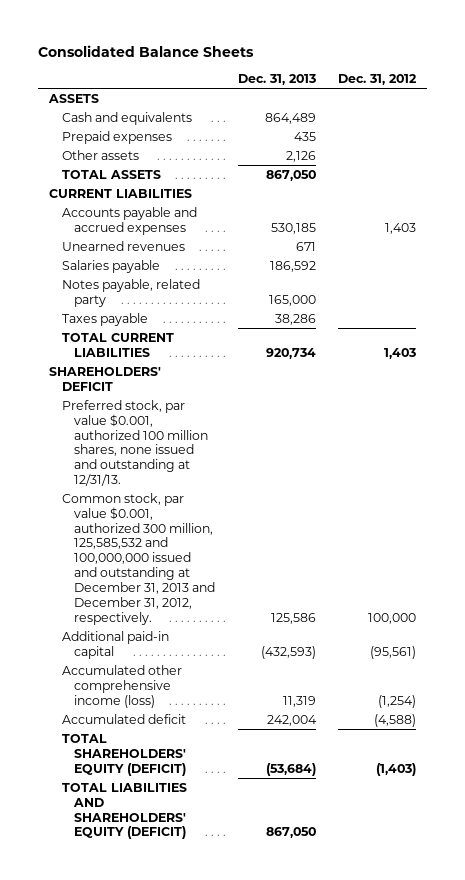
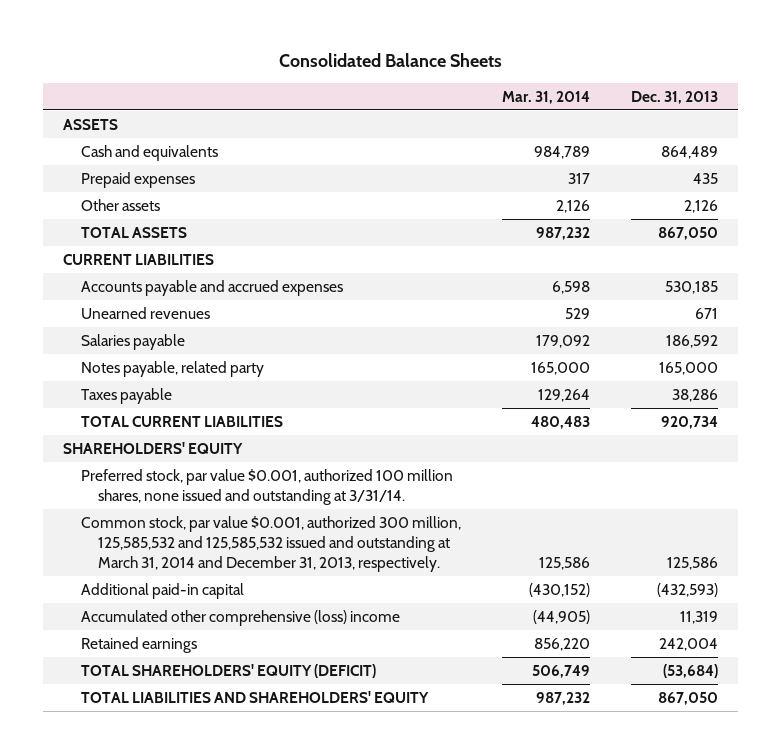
- | Dec. 31, 2013 | Dec. 31, 2012
+ | Mar. 31, 2014 | Dec. 31, 2013
- SHAREHOLDERS' DEFICIT
- Preferred stock, par value $0.001, authorized 100 million shares, none issued and outstanding at 12/31/13.
- Common stock, par value $0.001, authorized 300 million, 125,585,532 and 100,000,000 issued and outstanding at December 31, 2013 and December 31, 2012, respectively. | 125,586 | 100,000
+ SHAREHOLDERS' EQUITY
+ Preferred stock, par value $0.001, authorized 100 million shares, none issued and outstanding at 3/31/14.
+ Common stock, par value $0.001, authorized 300 million, 125,585,532 and 125,585,532 issued and outstanding at March 31, 2014 and December 31, 2013, respectively. | 125,586 | 125,586
- Accumulated other comprehensive income (loss) | 11,319 | (1,254)
- Accumulated deficit | 242,004 | (4,588)
+ Accumulated other comprehensive (loss) income | (44,905) | 11,319
+ Retained earnings | 856,220 | 242,004
- TOTAL LIABILITIES AND SHAREHOLDERS' EQUITY (DEFICIT) | 867,050 |
+ TOTAL LIABILITIES AND SHAREHOLDERS' EQUITY | 987,232 | 867,050

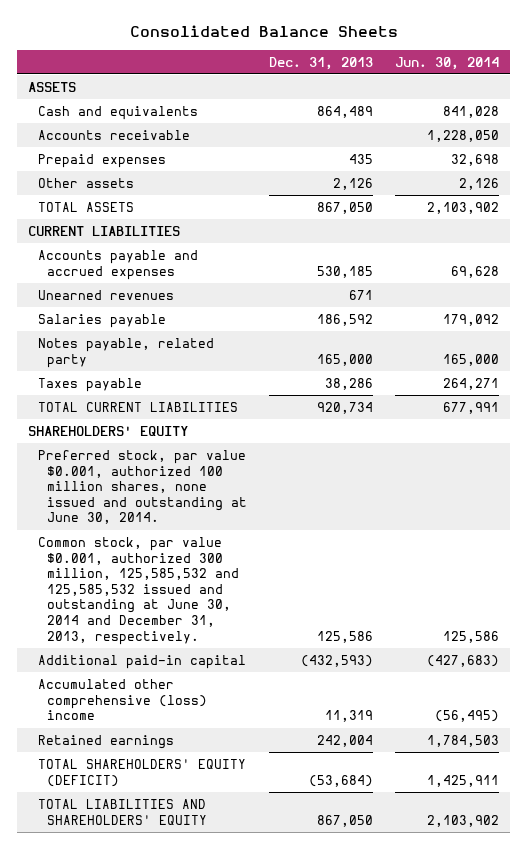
- | Mar. 31, 2014 | Dec. 31, 2013
+ | Dec. 31, 2013 | Jun. 30, 2014
+ Accounts receivable | | 1,228,050
- Preferred stock, par value $0.001, authorized 100 million shares, none issued and outstanding at 3/31/14.
- Common stock, par value $0.001, authorized 300 million, 125,585,532 and 125,585,532 issued and outstanding at March 31, 2014 and December 31, 2013, respectively. | 125,586 | 125,586
+ Preferred stock, par value $0.001, authorized 100 million shares, none issued and outstanding at June 30, 2014.
+ Common stock, par value $0.001, authorized 300 million, 125,585,532 and 125,585,532 issued and outstanding at June 30, 2014 and December 31, 2013, respectively. | 125,586 | 125,586

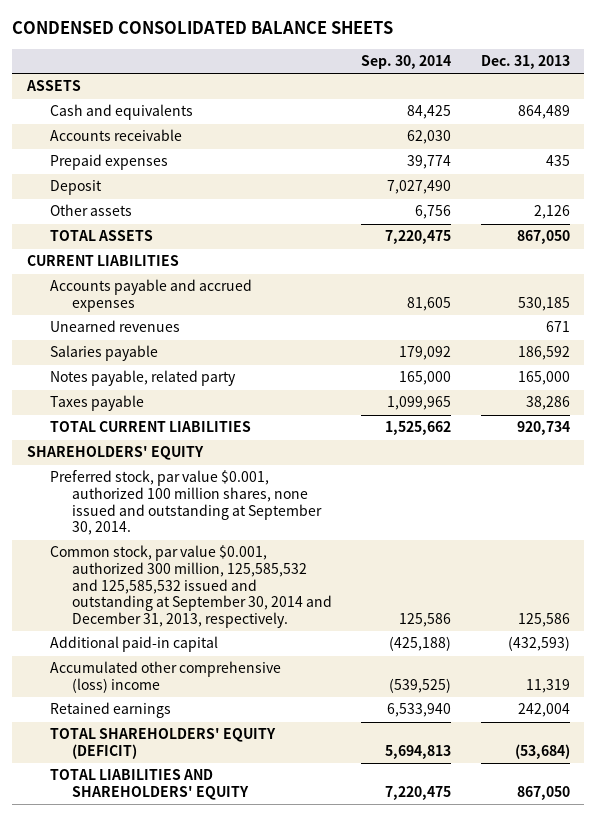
- Consolidated Balance Sheets
+ CONDENSED CONSOLIDATED BALANCE SHEETS
- | Dec. 31, 2013 | Jun. 30, 2014
+ | Sep. 30, 2014 | Dec. 31, 2013
+ Deposit | 7,027,490 |
- Preferred stock, par value $0.001, authorized 100 million shares, none issued and outstanding at June 30, 2014.
- Common stock, par value $0.001, authorized 300 million, 125,585,532 and 125,585,532 issued and outstanding at June 30, 2014 and December 31, 2013, respectively. | 125,586 | 125,586
+ Preferred stock, par value $0.001, authorized 100 million shares, none issued and outstanding at September 30, 2014.
+ Common stock, par value $0.001, authorized 300 million, 125,585,532 and 125,585,532 issued and outstanding at September 30, 2014 and December 31, 2013, respectively. | 125,586 | 125,586

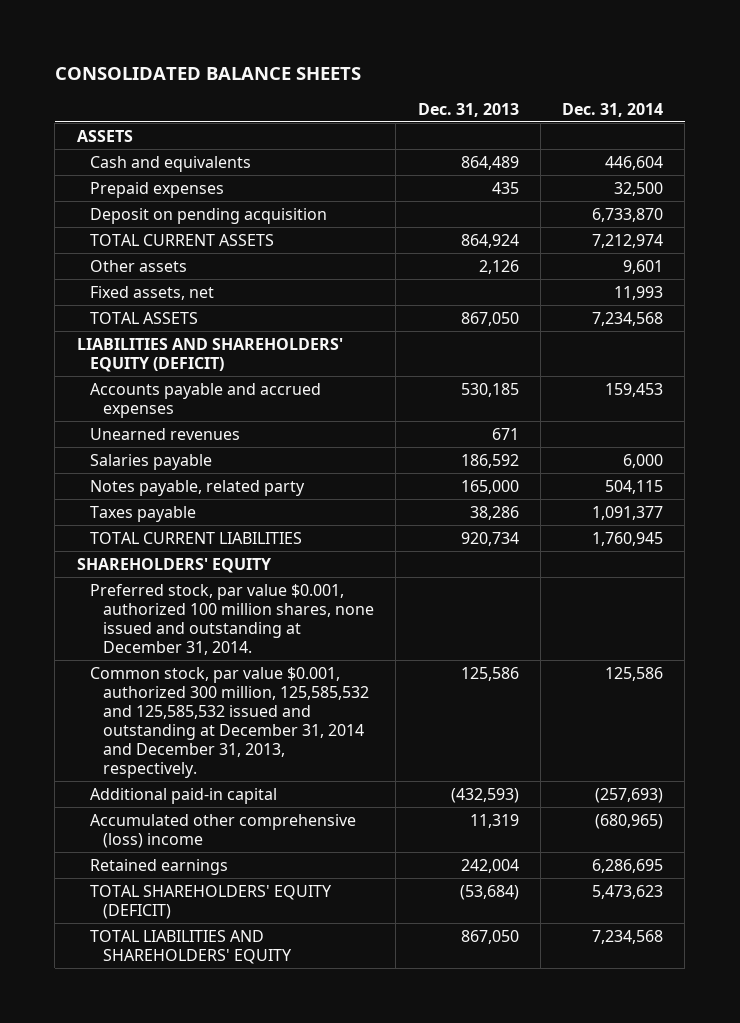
- CONDENSED CONSOLIDATED BALANCE SHEETS
+ CONSOLIDATED BALANCE SHEETS
- | Sep. 30, 2014 | Dec. 31, 2013
+ | Dec. 31, 2013 | Dec. 31, 2014
- Accounts receivable | 62,030 |
- Deposit | 7,027,490 |
+ Deposit on pending acquisition | | 6,733,870
+ TOTAL CURRENT ASSETS | 864,924 | 7,212,974
+ Fixed assets, net | | 11,993
- CURRENT LIABILITIES
+ LIABILITIES AND SHAREHOLDERS' EQUITY (DEFICIT)
- Preferred stock, par value $0.001, authorized 100 million shares, none issued and outstanding at September 30, 2014.
- Common stock, par value $0.001, authorized 300 million, 125,585,532 and 125,585,532 issued and outstanding at September 30, 2014 and December 31, 2013, respectively. | 125,586 | 125,586
+ Preferred stock, par value $0.001, authorized 100 million shares, none issued and outstanding at December 31, 2014.
+ Common stock, par value $0.001, authorized 300 million, 125,585,532 and 125,585,532 issued and outstanding at December 31, 2014 and December 31, 2013, respectively. | 125,586 | 125,586

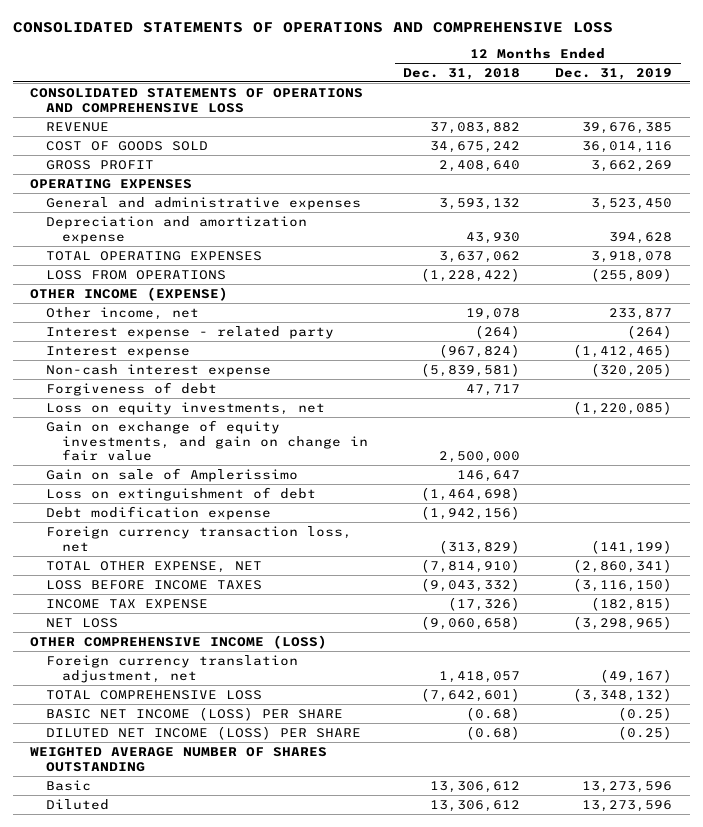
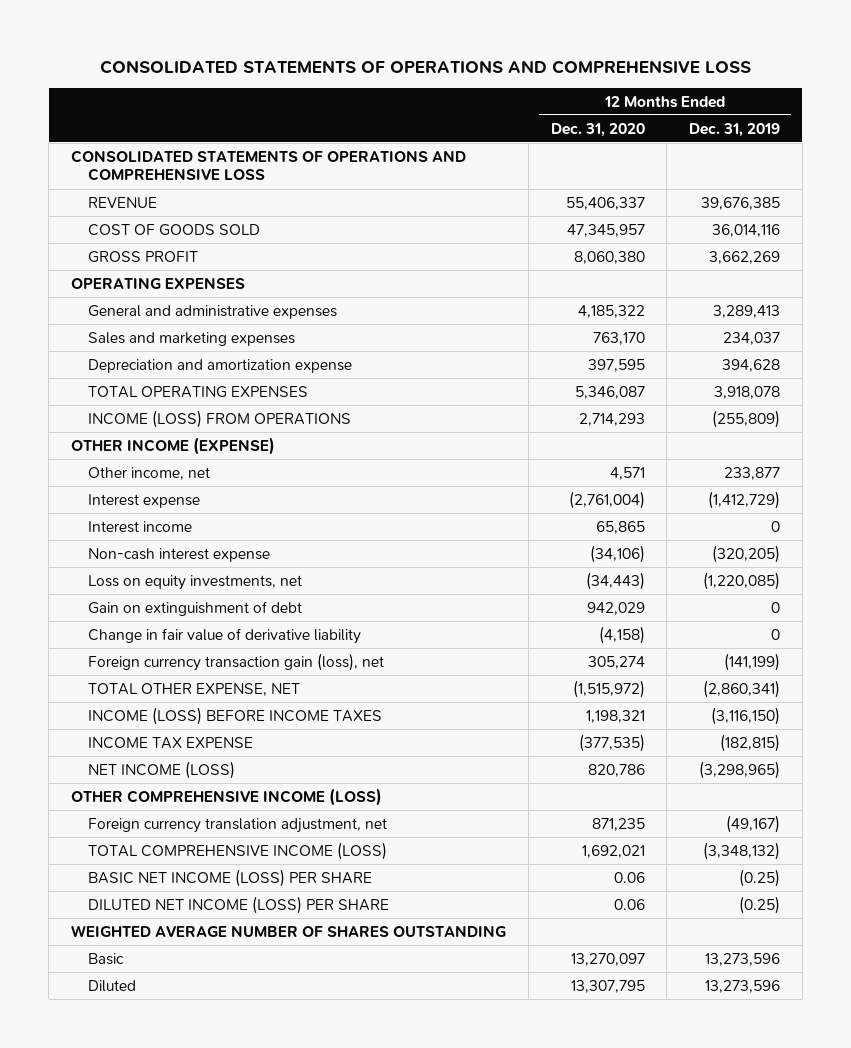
- | 12 Months Ended Dec. 31, 2018 | 12 Months Ended Dec. 31, 2019
+ | 12 Months Ended Dec. 31, 2020 | 12 Months Ended Dec. 31, 2019
- General and administrative expenses | 3,593,132 | 3,523,450
+ General and administrative expenses | 4,185,322 | 3,289,413
+ Sales and marketing expenses | 763,170 | 234,037
- LOSS FROM OPERATIONS | (1,228,422) | (255,809)
+ INCOME (LOSS) FROM OPERATIONS | 2,714,293 | (255,809)
- Interest expense - related party | (264) | (264)
- Interest expense | (967,824) | (1,412,465)
+ Interest expense | (2,761,004) | (1,412,729)
+ Interest income | 65,865 | 0
- Forgiveness of debt | 47,717 |
- Gain on exchange of equity investments, and gain on change in fair value | 2,500,000 |
- Gain on sale of Amplerissimo | 146,647 |
- Loss on extinguishment of debt | (1,464,698) |
- Debt modification expense | (1,942,156) |
- Foreign currency transaction loss, net | (313,829) | (141,199)
+ Gain on extinguishment of debt | 942,029 | 0
+ Change in fair value of derivative liability | (4,158) | 0
+ Foreign currency transaction gain (loss), net | 305,274 | (141,199)
- LOSS BEFORE INCOME TAXES | (9,043,332) | (3,116,150)
+ INCOME (LOSS) BEFORE INCOME TAXES | 1,198,321 | (3,116,150)
- NET LOSS | (9,060,658) | (3,298,965)
+ NET INCOME (LOSS) | 820,786 | (3,298,965)
- TOTAL COMPREHENSIVE LOSS | (7,642,601) | (3,348,132)
+ TOTAL COMPREHENSIVE INCOME (LOSS) | 1,692,021 | (3,348,132)

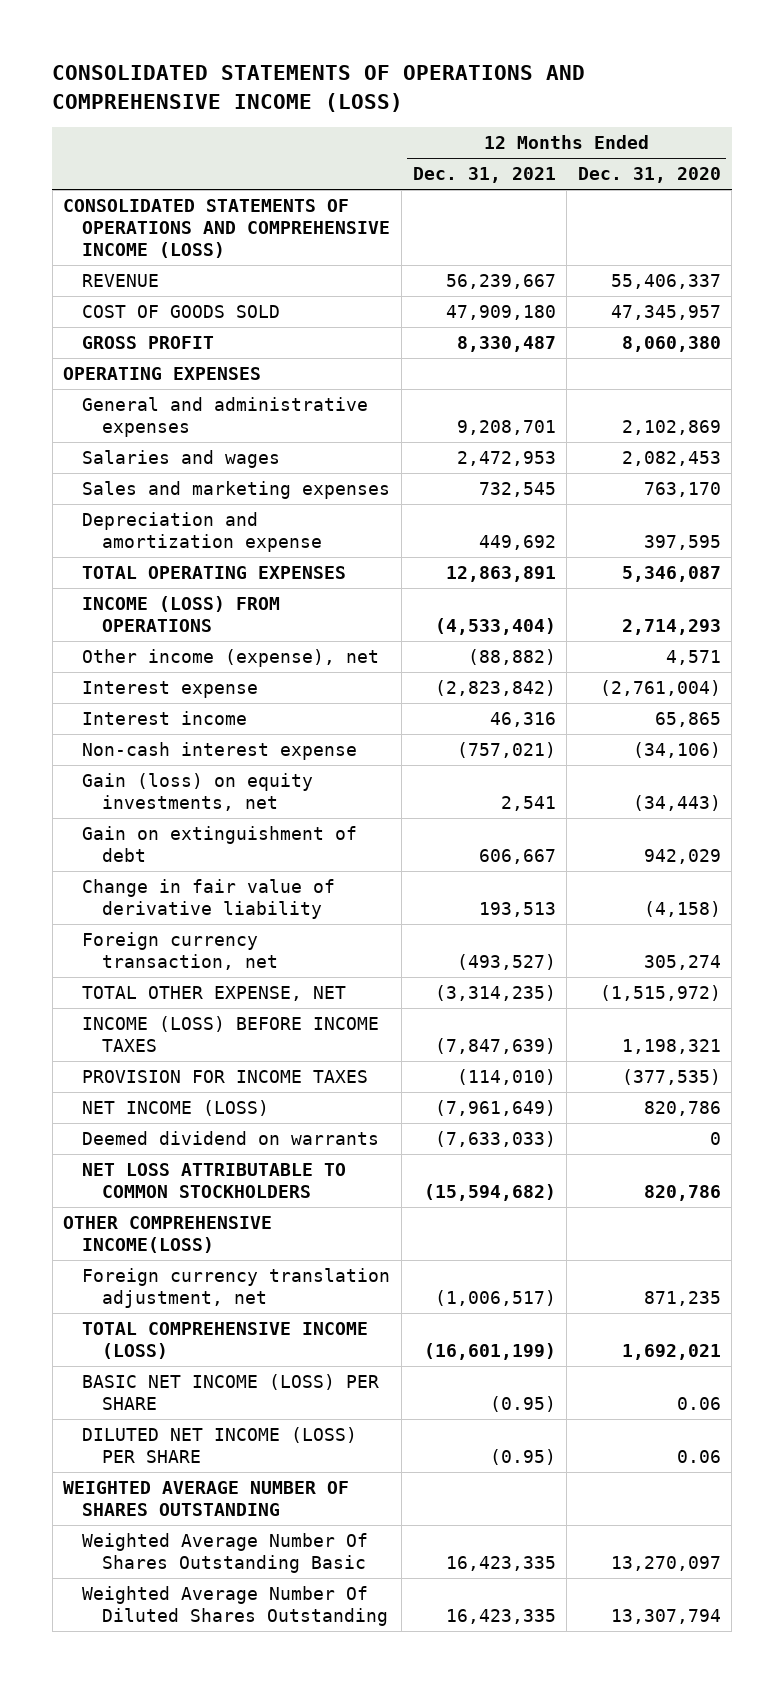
- CONSOLIDATED STATEMENTS OF OPERATIONS AND COMPREHENSIVE LOSS
+ CONSOLIDATED STATEMENTS OF OPERATIONS AND COMPREHENSIVE INCOME (LOSS)
- | 12 Months Ended Dec. 31, 2020 | 12 Months Ended Dec. 31, 2019
+ | 12 Months Ended Dec. 31, 2021 | 12 Months Ended Dec. 31, 2020
- CONSOLIDATED STATEMENTS OF OPERATIONS AND COMPREHENSIVE LOSS
+ CONSOLIDATED STATEMENTS OF OPERATIONS AND COMPREHENSIVE INCOME (LOSS)
- General and administrative expenses | 4,185,322 | 3,289,413
+ General and administrative expenses | 9,208,701 | 2,102,869
+ Salaries and wages | 2,472,953 | 2,082,453
- OTHER INCOME (EXPENSE)
- Other income, net | 4,571 | 233,877
+ Other income (expense), net | (88,882) | 4,571
- Loss on equity investments, net | (34,443) | (1,220,085)
+ Gain (loss) on equity investments, net | 2,541 | (34,443)
- Foreign currency transaction gain (loss), net | 305,274 | (141,199)
+ Foreign currency transaction, net | (493,527) | 305,274
- INCOME TAX EXPENSE | (377,535) | (182,815)
+ PROVISION FOR INCOME TAXES | (114,010) | (377,535)
- OTHER COMPREHENSIVE INCOME (LOSS)
+ Deemed dividend on warrants | (7,633,033) | 0
+ NET LOSS ATTRIBUTABLE TO COMMON STOCKHOLDERS | (15,594,682) | 820,786
+ OTHER COMPREHENSIVE INCOME(LOSS)
- Basic | 13,270,097 | 13,273,596
- Diluted | 13,307,795 | 13,273,596
+ Weighted Average Number Of Shares Outstanding Basic | 16,423,335 | 13,270,097
+ Weighted Average Number Of Diluted Shares Outstanding | 16,423,335 | 13,307,794

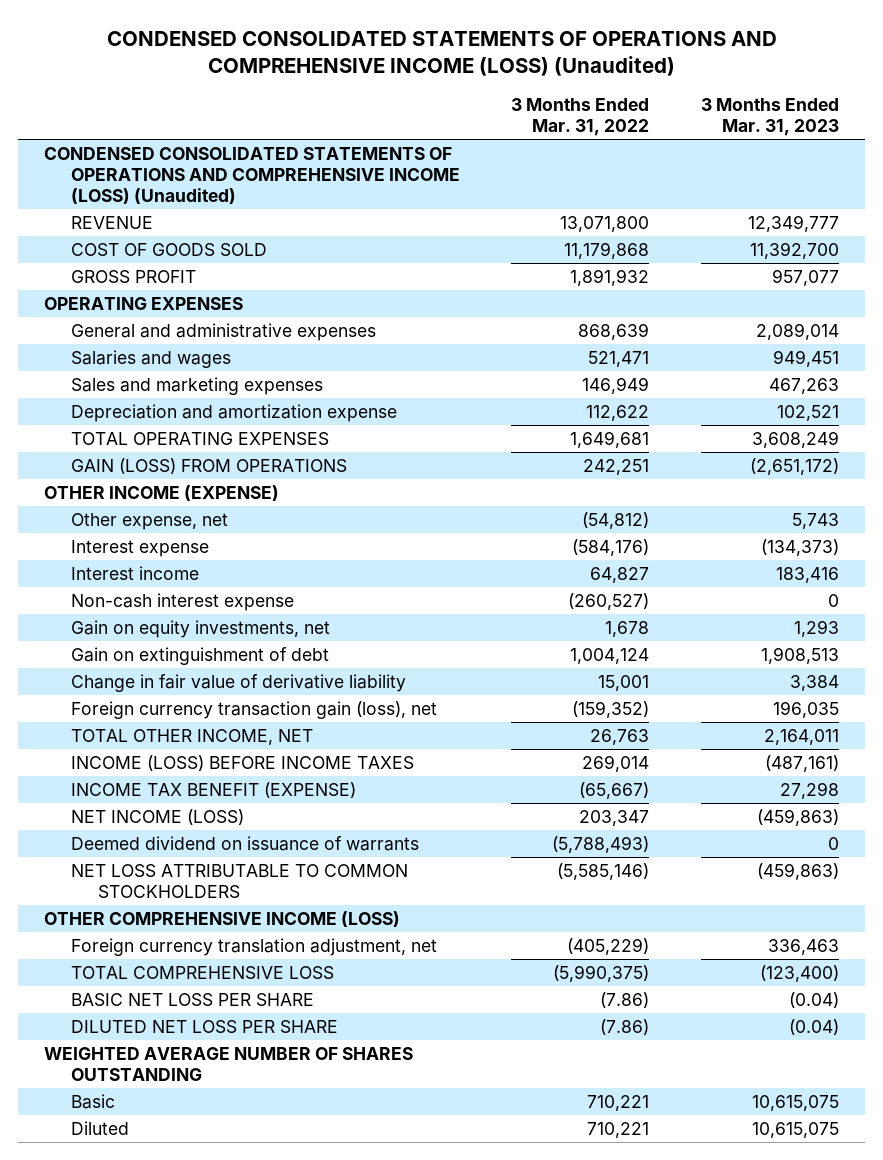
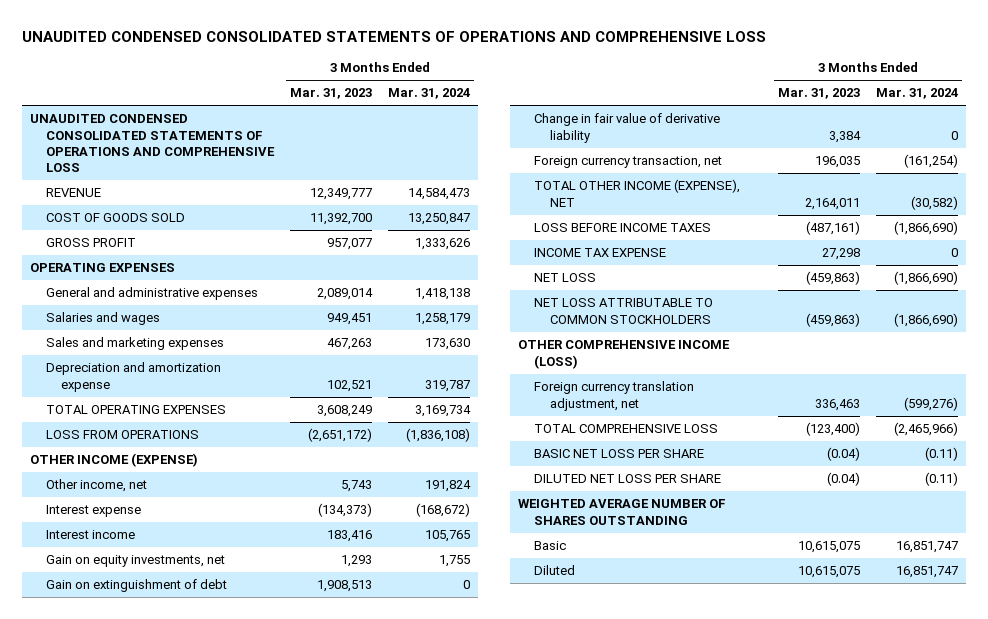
- CONDENSED CONSOLIDATED STATEMENTS OF OPERATIONS AND COMPREHENSIVE INCOME (LOSS) (Unaudited)
+ UNAUDITED CONDENSED CONSOLIDATED STATEMENTS OF OPERATIONS AND COMPREHENSIVE LOSS
- | 3 Months Ended Mar. 31, 2022 | 3 Months Ended Mar. 31, 2023
+ | 3 Months Ended Mar. 31, 2023 | 3 Months Ended Mar. 31, 2024
- CONDENSED CONSOLIDATED STATEMENTS OF OPERATIONS AND COMPREHENSIVE INCOME (LOSS) (Unaudited)
+ UNAUDITED CONDENSED CONSOLIDATED STATEMENTS OF OPERATIONS AND COMPREHENSIVE LOSS
- GAIN (LOSS) FROM OPERATIONS | 242,251 | (2,651,172)
+ LOSS FROM OPERATIONS | (2,651,172) | (1,836,108)
- Other expense, net | (54,812) | 5,743
+ Other income, net | 5,743 | 191,824
- Non-cash interest expense | (260,527) | 0
- Foreign currency transaction gain (loss), net | (159,352) | 196,035
- TOTAL OTHER INCOME, NET | 26,763 | 2,164,011
- INCOME (LOSS) BEFORE INCOME TAXES | 269,014 | (487,161)
- INCOME TAX BENEFIT (EXPENSE) | (65,667) | 27,298
- NET INCOME (LOSS) | 203,347 | (459,863)
- Deemed dividend on issuance of warrants | (5,788,493) | 0
+ Foreign currency transaction, net | 196,035 | (161,254)
+ TOTAL OTHER INCOME (EXPENSE), NET | 2,164,011 | (30,582)
+ LOSS BEFORE INCOME TAXES | (487,161) | (1,866,690)
+ INCOME TAX EXPENSE | 27,298 | 0
+ NET LOSS | (459,863) | (1,866,690)

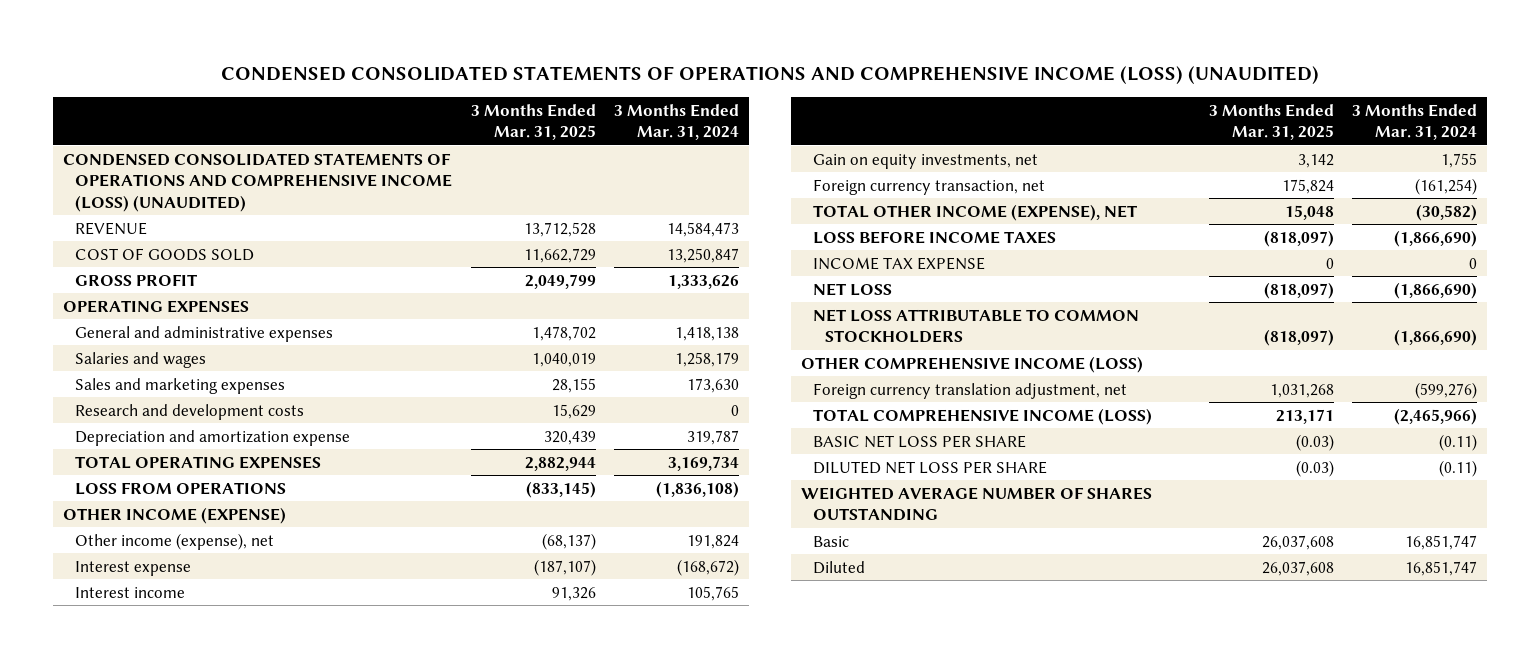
- UNAUDITED CONDENSED CONSOLIDATED STATEMENTS OF OPERATIONS AND COMPREHENSIVE LOSS
+ CONDENSED CONSOLIDATED STATEMENTS OF OPERATIONS AND COMPREHENSIVE INCOME (LOSS) (UNAUDITED)
- | 3 Months Ended Mar. 31, 2023 | 3 Months Ended Mar. 31, 2024
+ | 3 Months Ended Mar. 31, 2025 | 3 Months Ended Mar. 31, 2024
- UNAUDITED CONDENSED CONSOLIDATED STATEMENTS OF OPERATIONS AND COMPREHENSIVE LOSS
+ CONDENSED CONSOLIDATED STATEMENTS OF OPERATIONS AND COMPREHENSIVE INCOME (LOSS) (UNAUDITED)
+ Research and development costs | 15,629 | 0
- Other income, net | 5,743 | 191,824
+ Other income (expense), net | (68,137) | 191,824
- Gain on extinguishment of debt | 1,908,513 | 0
- Change in fair value of derivative liability | 3,384 | 0
- TOTAL COMPREHENSIVE LOSS | (123,400) | (2,465,966)
+ TOTAL COMPREHENSIVE INCOME (LOSS) | 213,171 | (2,465,966)

